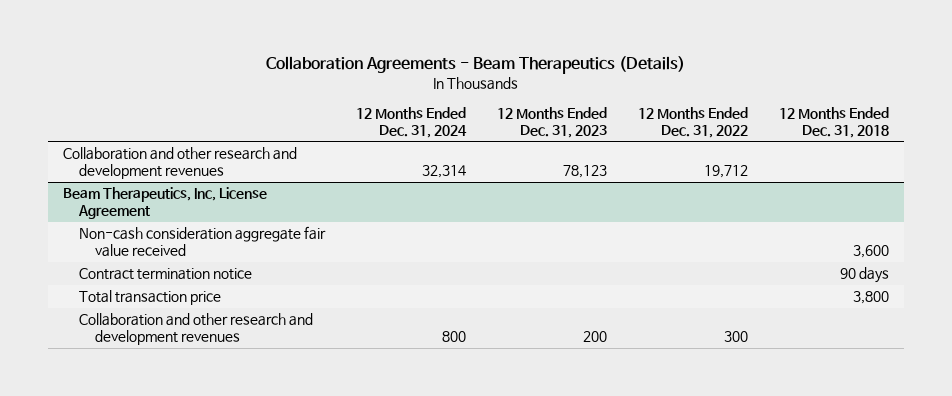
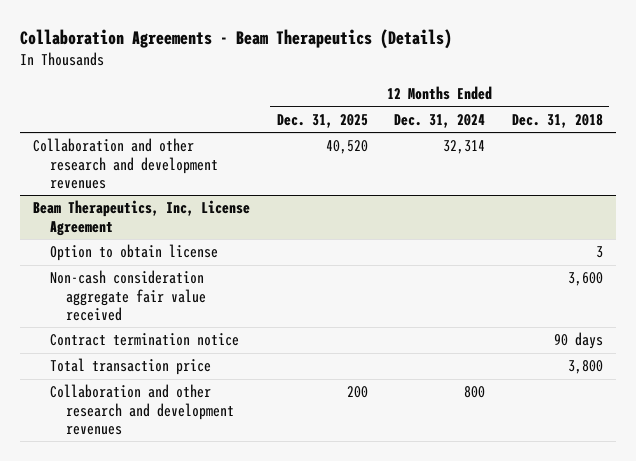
- | 12 Months Ended Dec. 31, 2024 | 12 Months Ended Dec. 31, 2023 | 12 Months Ended Dec. 31, 2022 | 12 Months Ended Dec. 31, 2018
+ | 12 Months Ended Dec. 31, 2025 | 12 Months Ended Dec. 31, 2024 | 12 Months Ended Dec. 31, 2018
@ Beam Therapeutics, Inc, License Agreement
+ Option to obtain license | | | 3

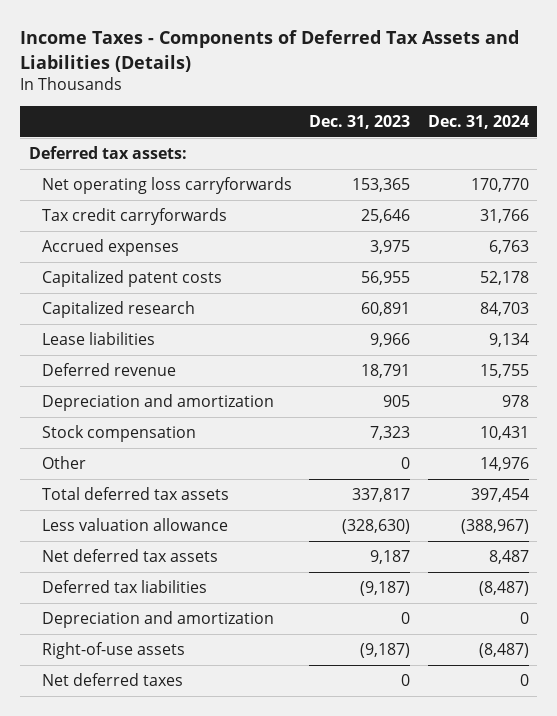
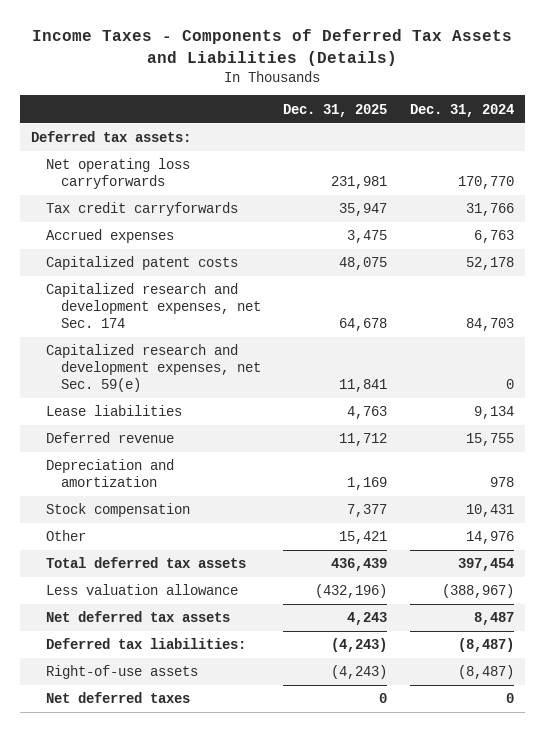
- | Dec. 31, 2023 | Dec. 31, 2024
+ | Dec. 31, 2025 | Dec. 31, 2024
- Capitalized research | 60,891 | 84,703
+ Capitalized research and development expenses, net Sec. 174 | 64,678 | 84,703
+ Capitalized research and development expenses, net Sec. 59(e) | 11,841 | 0
- Deferred tax liabilities | (9,187) | (8,487)
- Depreciation and amortization | 0 | 0
+ Deferred tax liabilities: | (4,243) | (8,487)

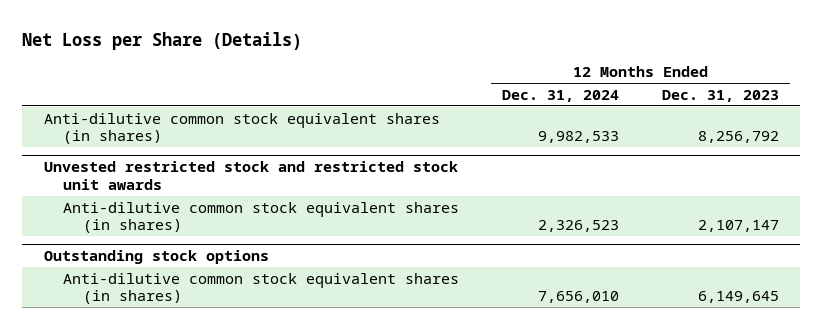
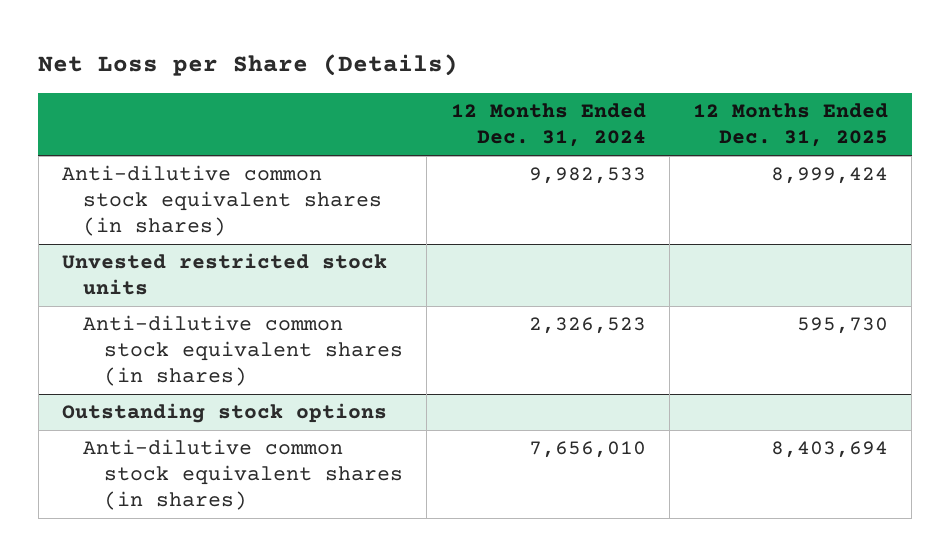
- | 12 Months Ended Dec. 31, 2024 | 12 Months Ended Dec. 31, 2023
+ | 12 Months Ended Dec. 31, 2024 | 12 Months Ended Dec. 31, 2025
- Unvested restricted stock and restricted stock unit awards
+ Unvested restricted stock units

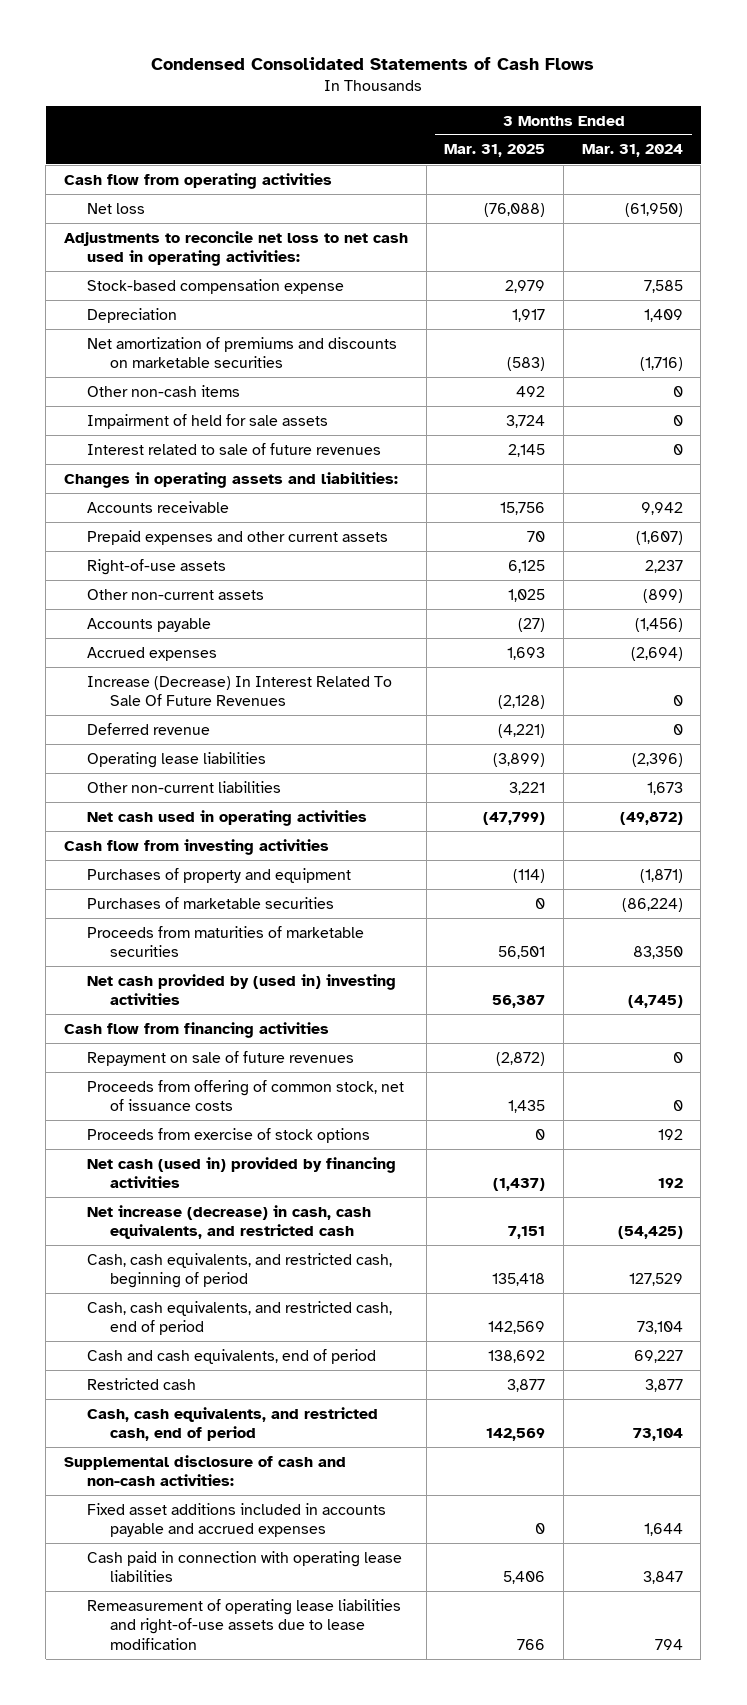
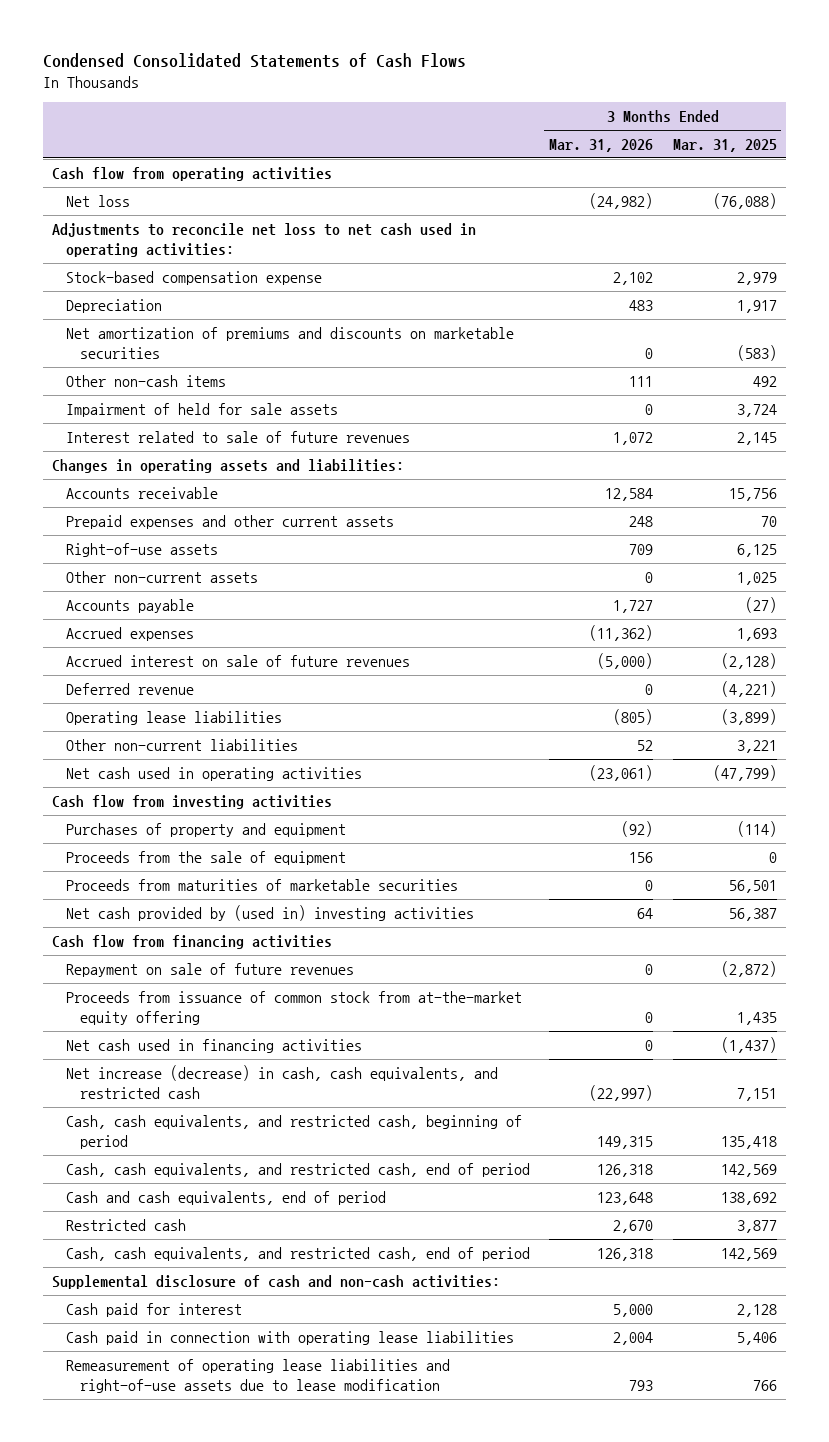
- | 3 Months Ended Mar. 31, 2025 | 3 Months Ended Mar. 31, 2024
+ | 3 Months Ended Mar. 31, 2026 | 3 Months Ended Mar. 31, 2025
- Increase (Decrease) In Interest Related To Sale Of Future Revenues | (2,128) | 0
+ Accrued interest on sale of future revenues | (5,000) | (2,128)
- Purchases of marketable securities | 0 | (86,224)
+ Proceeds from the sale of equipment | 156 | 0
- Proceeds from offering of common stock, net of issuance costs | 1,435 | 0
- Proceeds from exercise of stock options | 0 | 192
- Net cash (used in) provided by financing activities | (1,437) | 192
+ Proceeds from issuance of common stock from at-the-market equity offering | 0 | 1,435
+ Net cash used in financing activities | 0 | (1,437)
- Fixed asset additions included in accounts payable and accrued expenses | 0 | 1,644
+ Cash paid for interest | 5,000 | 2,128

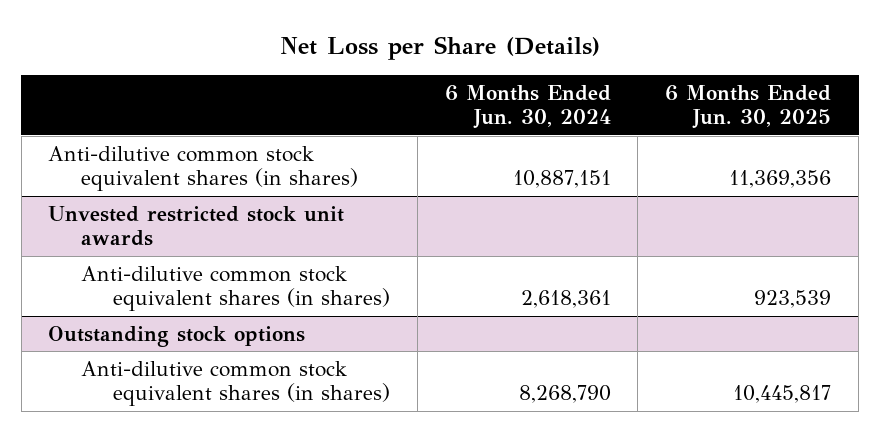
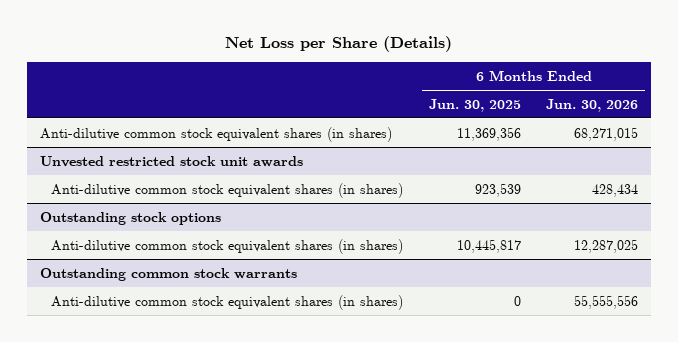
- | 6 Months Ended Jun. 30, 2024 | 6 Months Ended Jun. 30, 2025
+ | 6 Months Ended Jun. 30, 2025 | 6 Months Ended Jun. 30, 2026
+ Outstanding common stock warrants
+ Anti-dilutive common stock equivalent shares (in shares) | 0 | 55,555,556

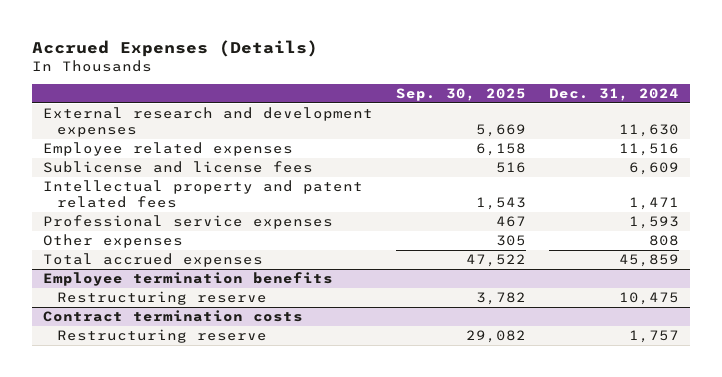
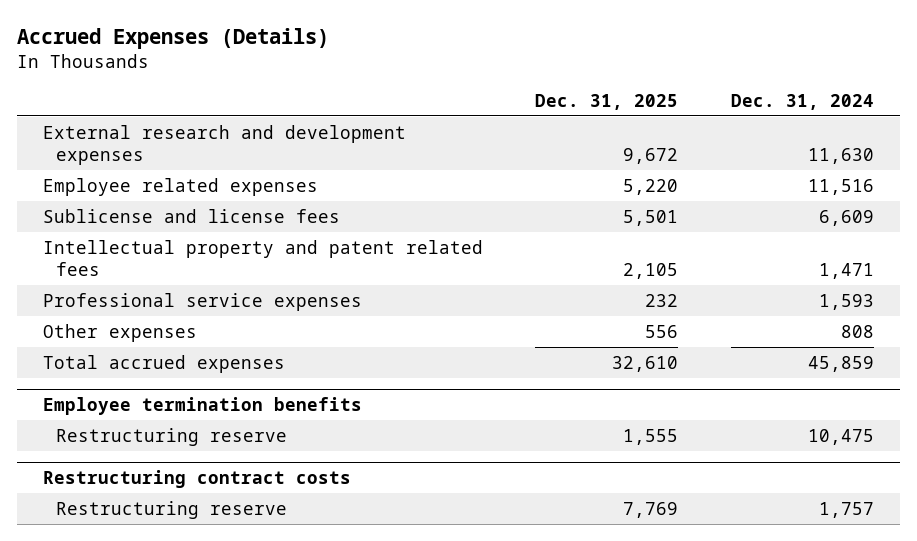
- | Sep. 30, 2025 | Dec. 31, 2024
+ | Dec. 31, 2025 | Dec. 31, 2024
- Contract termination costs
+ Restructuring contract costs

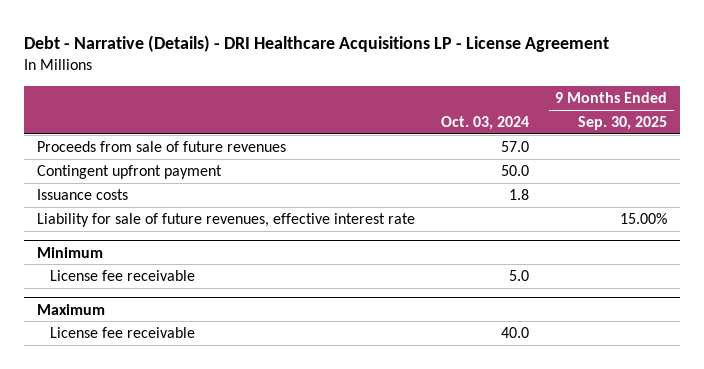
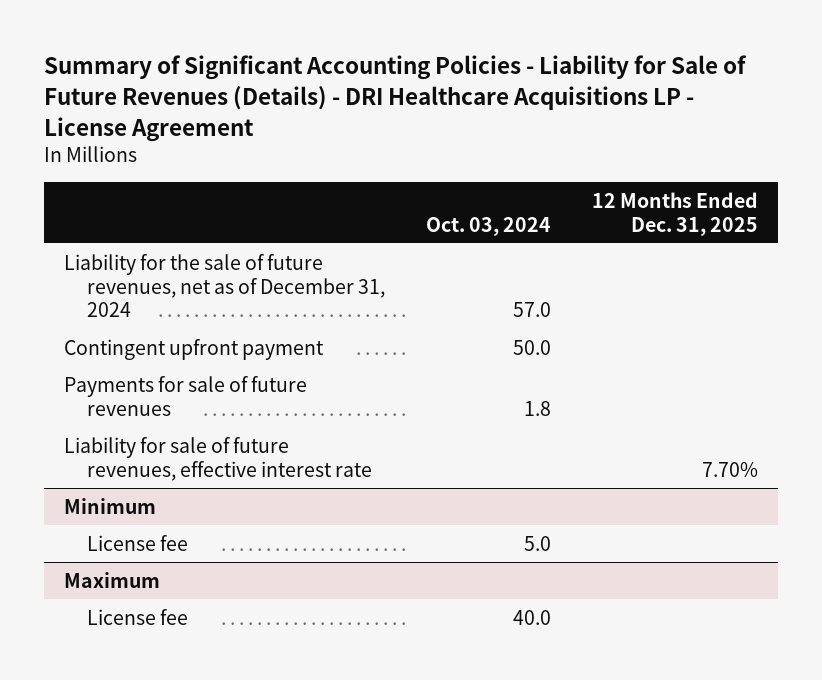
- Debt - Narrative (Details) - DRI Healthcare Acquisitions LP - License Agreement
+ Summary of Significant Accounting Policies - Liability for Sale of Future Revenues (Details) - DRI Healthcare Acquisitions LP - License Agreement
- | Oct. 03, 2024 | 9 Months Ended Sep. 30, 2025
+ | Oct. 03, 2024 | 12 Months Ended Dec. 31, 2025
- Proceeds from sale of future revenues | 57.0 |
+ Liability for the sale of future revenues, net as of December 31, 2024 | 57.0 |
- Issuance costs | 1.8 |
+ Payments for sale of future revenues | 1.8 |
@ Minimum
- License fee receivable | 5.0 |
+ License fee | 5.0 |
@ Maximum
- License fee receivable | 40.0 |
+ License fee | 40.0 |

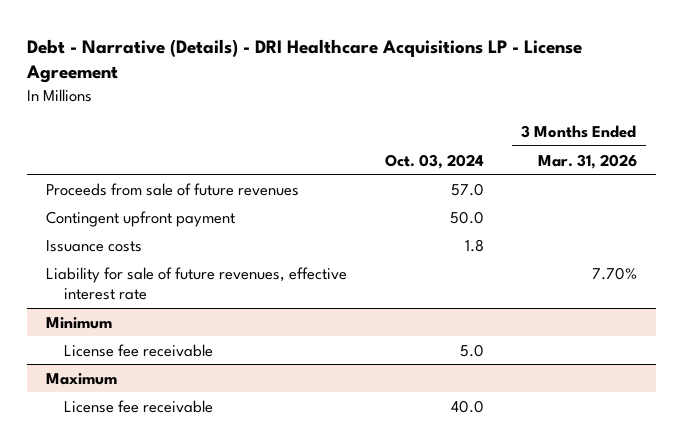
- Summary of Significant Accounting Policies - Liability for Sale of Future Revenues (Details) - DRI Healthcare Acquisitions LP - License Agreement
+ Debt - Narrative (Details) - DRI Healthcare Acquisitions LP - License Agreement
- | Oct. 03, 2024 | 12 Months Ended Dec. 31, 2025
+ | Oct. 03, 2024 | 3 Months Ended Mar. 31, 2026
- Liability for the sale of future revenues, net as of December 31, 2024 | 57.0 |
+ Proceeds from sale of future revenues | 57.0 |
- Payments for sale of future revenues | 1.8 |
+ Issuance costs | 1.8 |
@ Minimum
- License fee | 5.0 |
+ License fee receivable | 5.0 |
@ Maximum
- License fee | 40.0 |
+ License fee receivable | 40.0 |

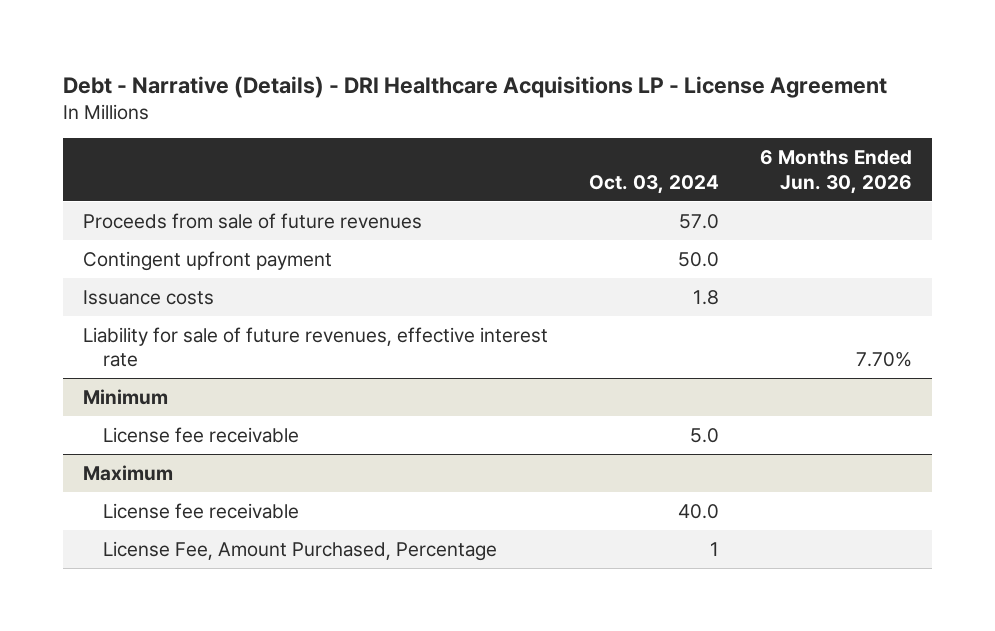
- | Oct. 03, 2024 | 3 Months Ended Mar. 31, 2026
+ | Oct. 03, 2024 | 6 Months Ended Jun. 30, 2026
@ Maximum
+ License Fee, Amount Purchased, Percentage | 1 |

